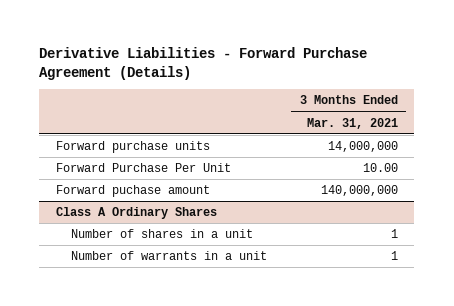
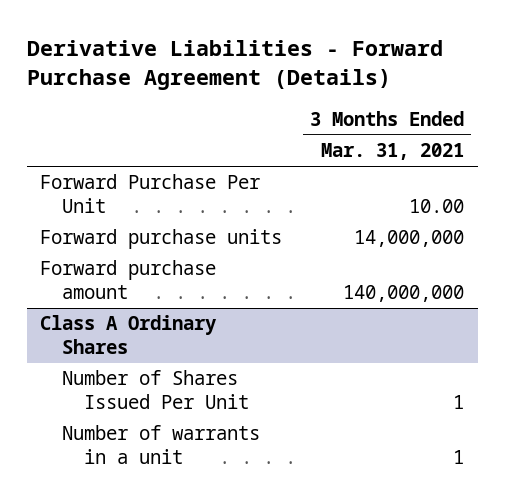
- Forward puchase amount | 140,000,000
moved down: Forward purchase units | 14,000,000
+ Forward purchase amount | 140,000,000
@ Class A Ordinary Shares
- Number of shares in a unit | 1
+ Number of Shares Issued Per Unit | 1

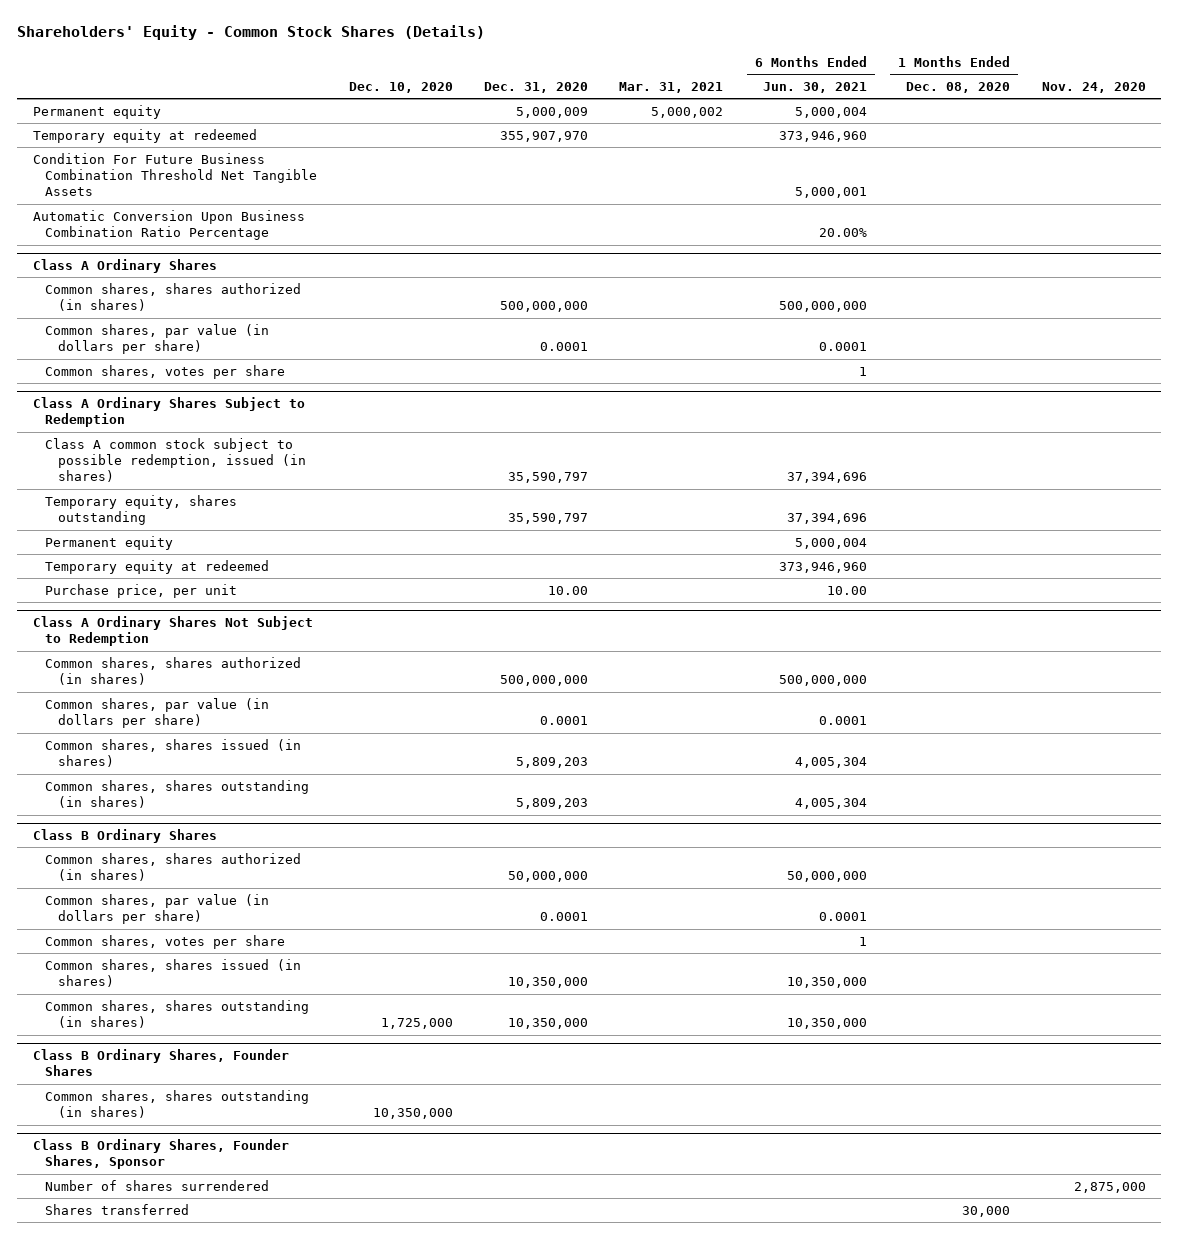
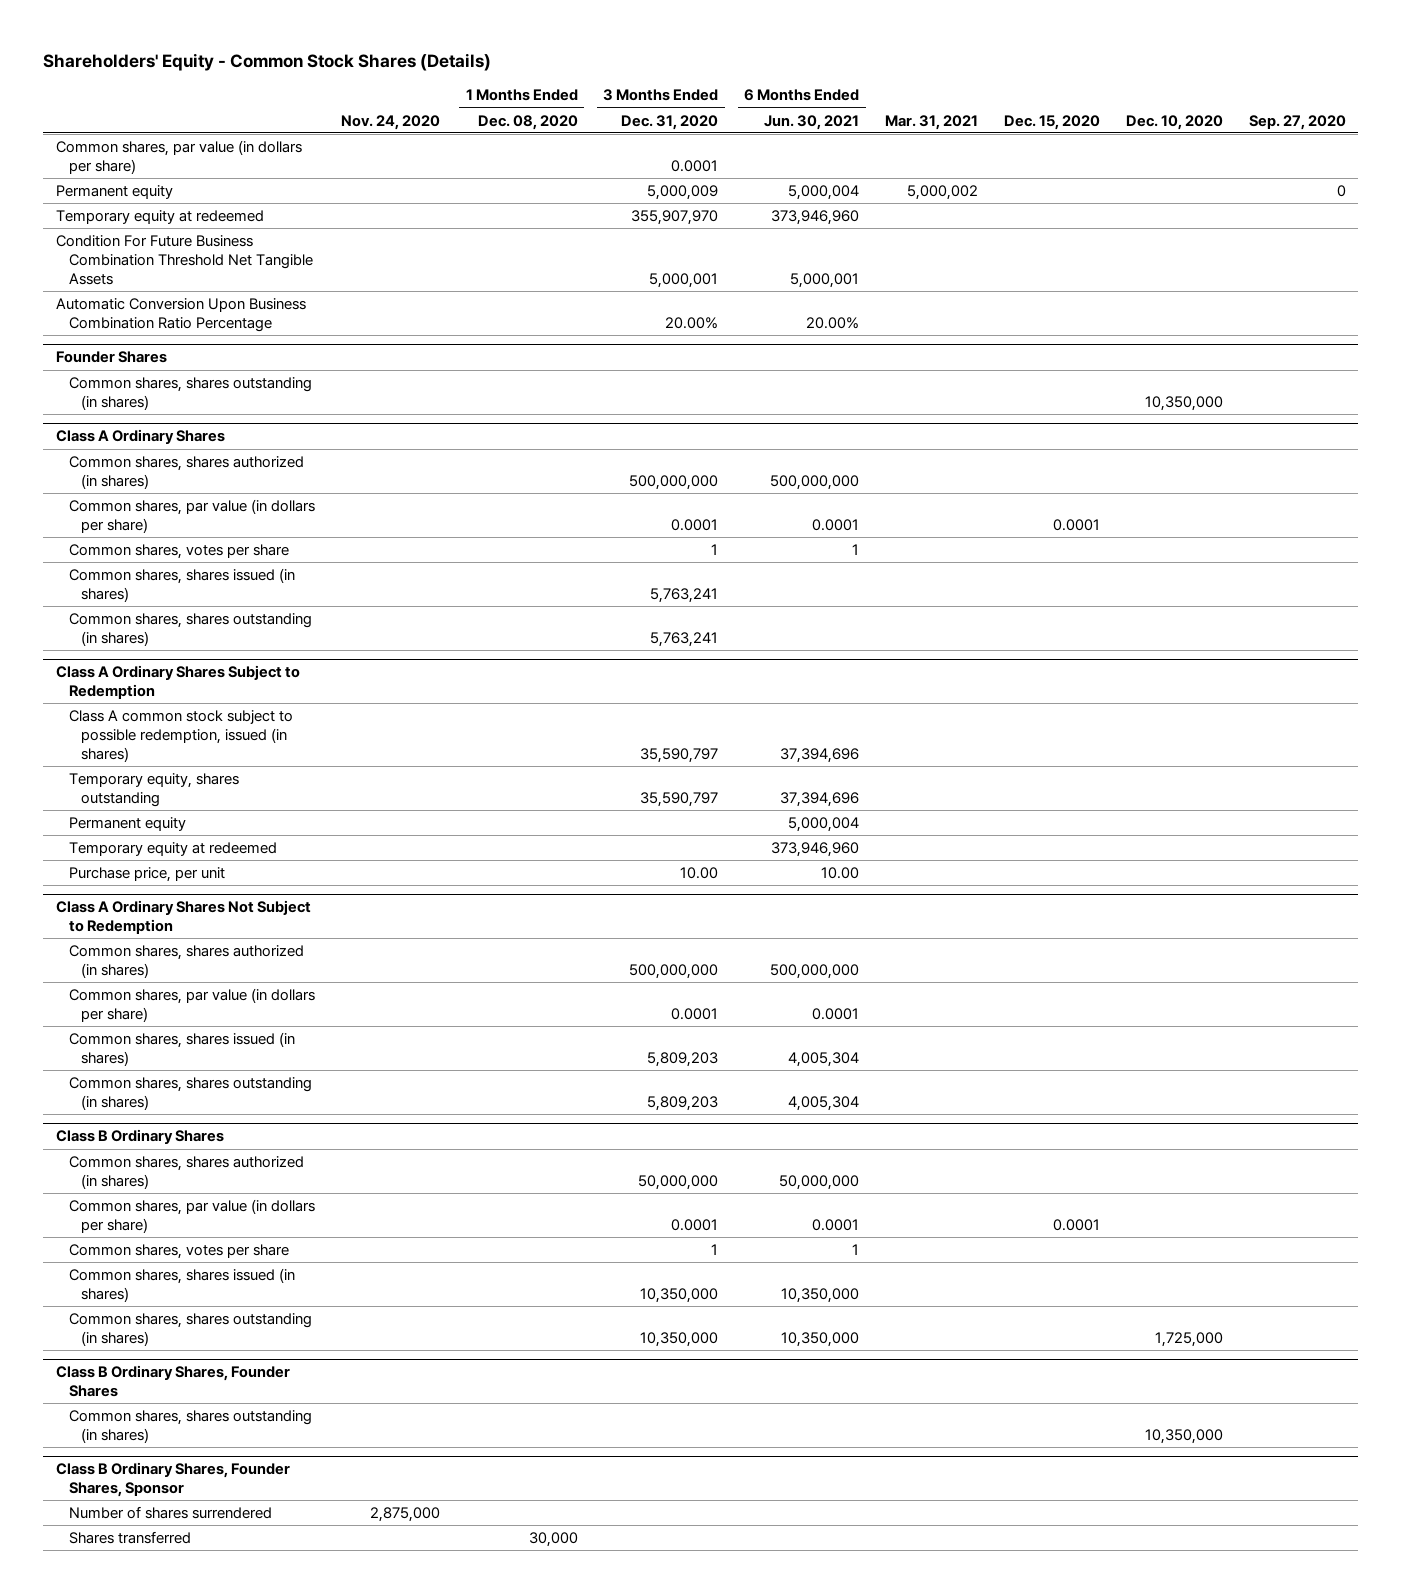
- | Dec. 10, 2020 | Dec. 31, 2020 | Mar. 31, 2021 | 6 Months Ended Jun. 30, 2021 | 1 Months Ended Dec. 08, 2020 | Nov. 24, 2020
+ | Nov. 24, 2020 | 1 Months Ended Dec. 08, 2020 | 3 Months Ended Dec. 31, 2020 | 6 Months Ended Jun. 30, 2021 | Mar. 31, 2021 | Dec. 15, 2020 | Dec. 10, 2020 | Sep. 27, 2020
+ Common shares, par value (in dollars per share) | | | 0.0001 | | | | |
+ Founder Shares
+ Common shares, shares outstanding (in shares) | | | | | | | 10,350,000 |
@ Class A Ordinary Shares
+ Common shares, shares issued (in shares) | | | 5,763,241 | | | | |
+ Common shares, shares outstanding (in shares) | | | 5,763,241 | | | | |

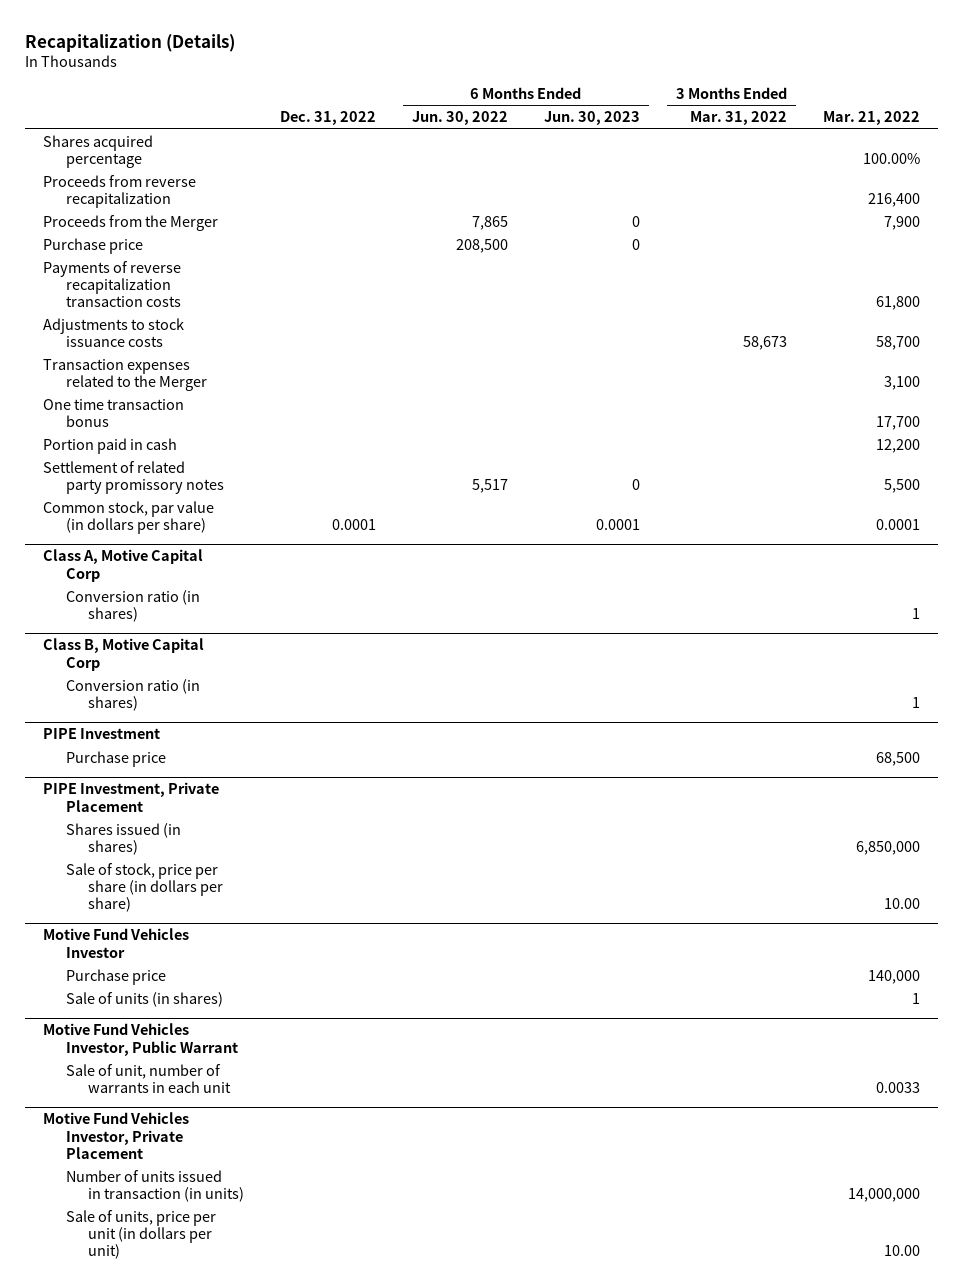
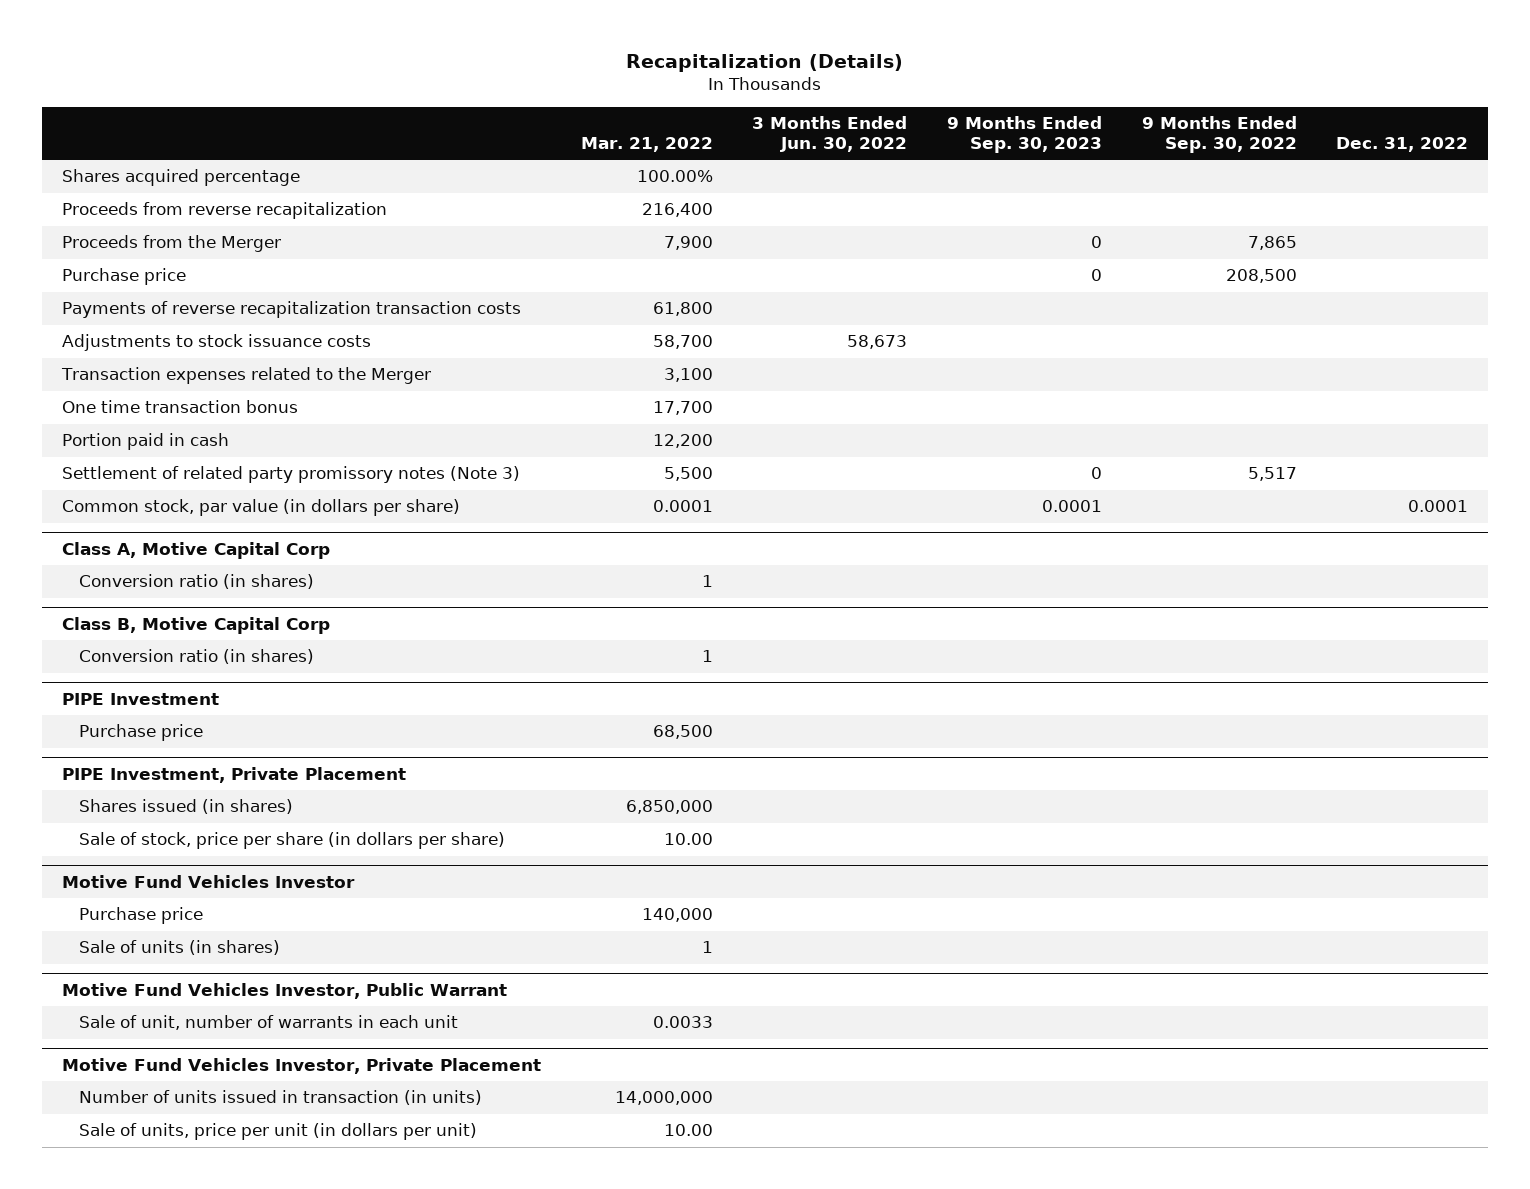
- | Dec. 31, 2022 | 6 Months Ended Jun. 30, 2022 | 6 Months Ended Jun. 30, 2023 | 3 Months Ended Mar. 31, 2022 | Mar. 21, 2022
+ | Mar. 21, 2022 | 3 Months Ended Jun. 30, 2022 | 9 Months Ended Sep. 30, 2023 | 9 Months Ended Sep. 30, 2022 | Dec. 31, 2022
- Settlement of related party promissory notes | | 5,517 | 0 | | 5,500
+ Settlement of related party promissory notes (Note 3) | 5,500 | | 0 | 5,517 |

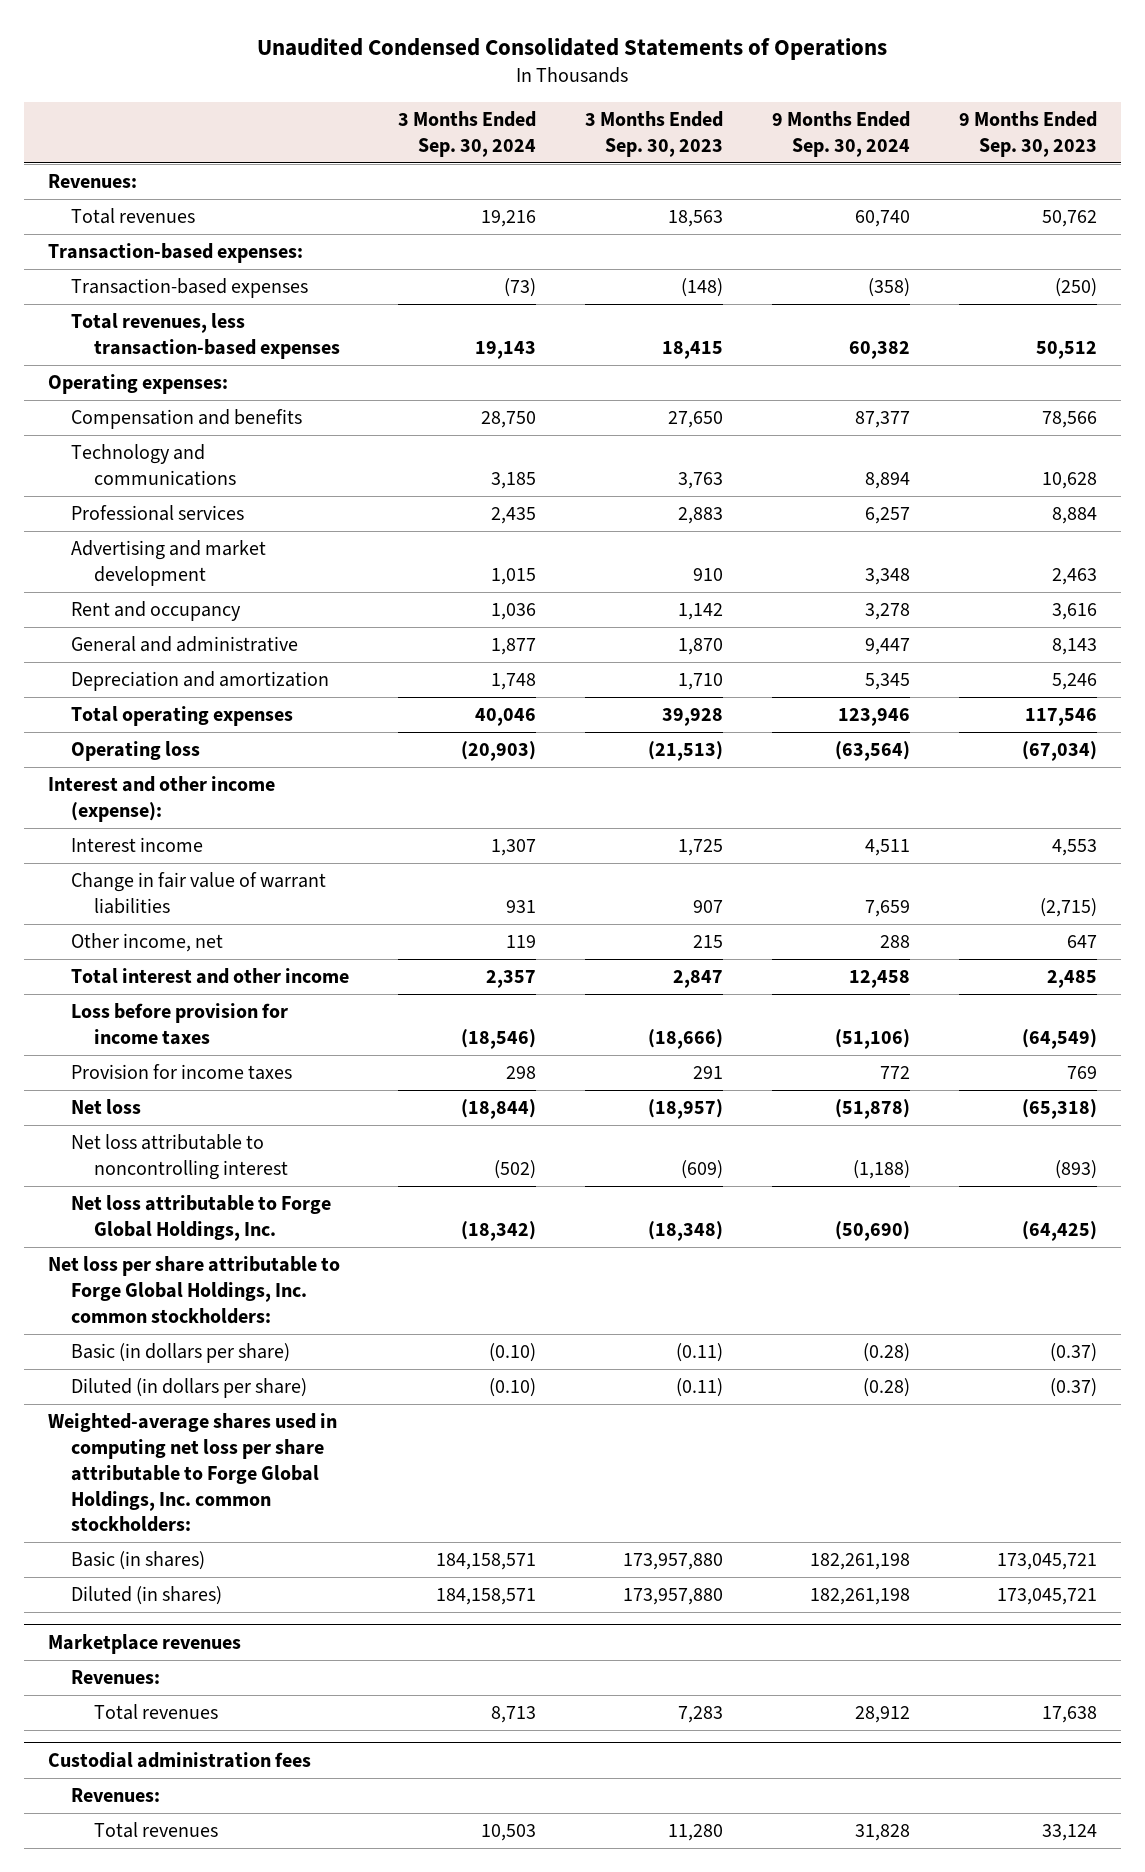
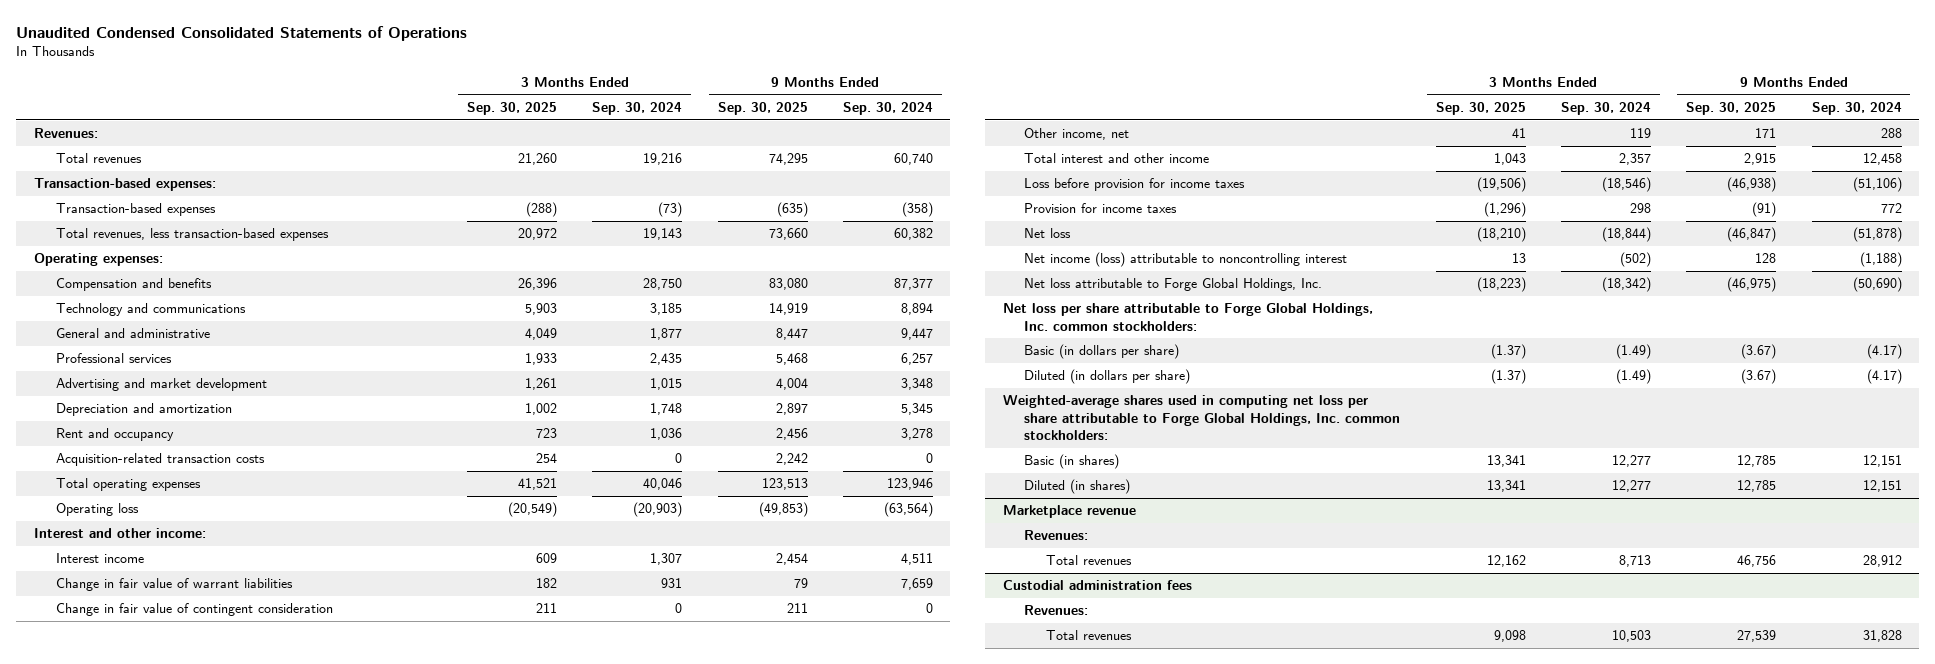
- | 3 Months Ended Sep. 30, 2024 | 3 Months Ended Sep. 30, 2023 | 9 Months Ended Sep. 30, 2024 | 9 Months Ended Sep. 30, 2023
+ | 3 Months Ended Sep. 30, 2025 | 3 Months Ended Sep. 30, 2024 | 9 Months Ended Sep. 30, 2025 | 9 Months Ended Sep. 30, 2024
moved up: General and administrative | 4,049 | 1,877 | 8,447 | 9,447
moved down: Rent and occupancy | 723 | 1,036 | 2,456 | 3,278
+ Acquisition-related transaction costs | 254 | 0 | 2,242 | 0
- Interest and other income (expense):
+ Interest and other income:
+ Change in fair value of contingent consideration | 211 | 0 | 211 | 0
- Net loss attributable to noncontrolling interest | (502) | (609) | (1,188) | (893)
+ Net income (loss) attributable to noncontrolling interest | 13 | (502) | 128 | (1,188)
- Basic (in dollars per share) | (0.10) | (0.11) | (0.28) | (0.37)
- Diluted (in dollars per share) | (0.10) | (0.11) | (0.28) | (0.37)
+ Basic (in dollars per share) | (1.37) | (1.49) | (3.67) | (4.17)
+ Diluted (in dollars per share) | (1.37) | (1.49) | (3.67) | (4.17)
- Basic (in shares) | 184,158,571 | 173,957,880 | 182,261,198 | 173,045,721
- Diluted (in shares) | 184,158,571 | 173,957,880 | 182,261,198 | 173,045,721
- Marketplace revenues
+ Basic (in shares) | 13,341 | 12,277 | 12,785 | 12,151
+ Diluted (in shares) | 13,341 | 12,277 | 12,785 | 12,151
+ Marketplace revenue

